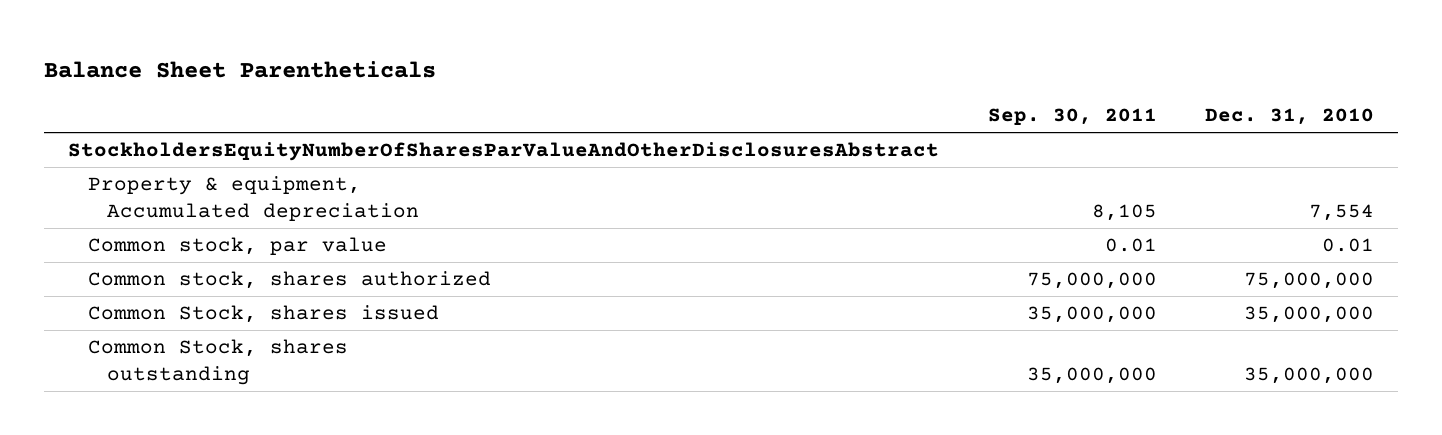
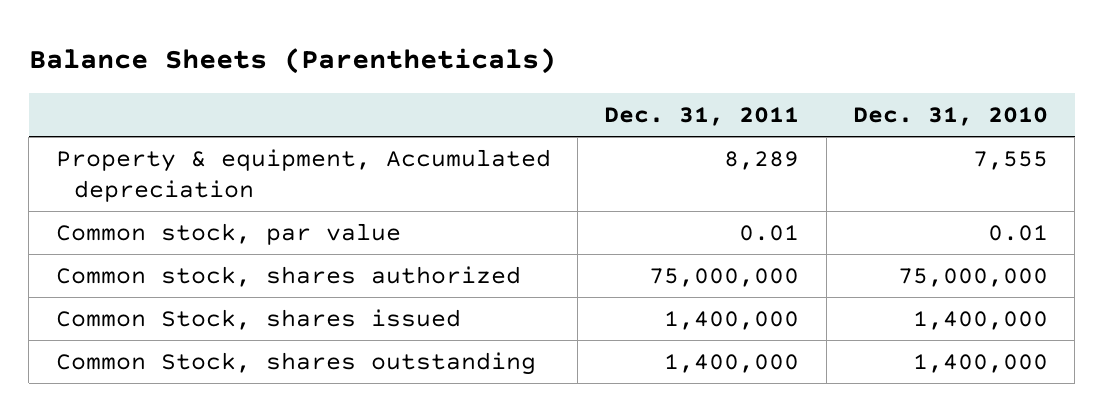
- Balance Sheet Parentheticals
+ Balance Sheets (Parentheticals)
- | Sep. 30, 2011 | Dec. 31, 2010
+ | Dec. 31, 2011 | Dec. 31, 2010
- StockholdersEquityNumberOfSharesParValueAndOtherDisclosuresAbstract
- Property & equipment, Accumulated depreciation | 8,105 | 7,554
+ Property & equipment, Accumulated depreciation | 8,289 | 7,555
- Common Stock, shares issued | 35,000,000 | 35,000,000
- Common Stock, shares outstanding | 35,000,000 | 35,000,000
+ Common Stock, shares issued | 1,400,000 | 1,400,000
+ Common Stock, shares outstanding | 1,400,000 | 1,400,000

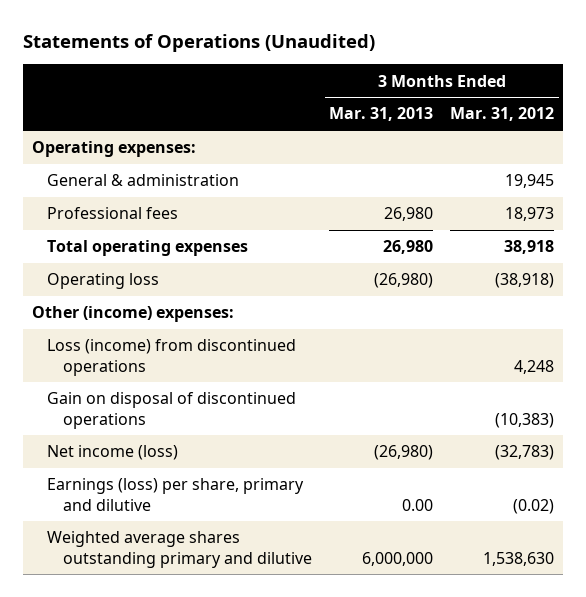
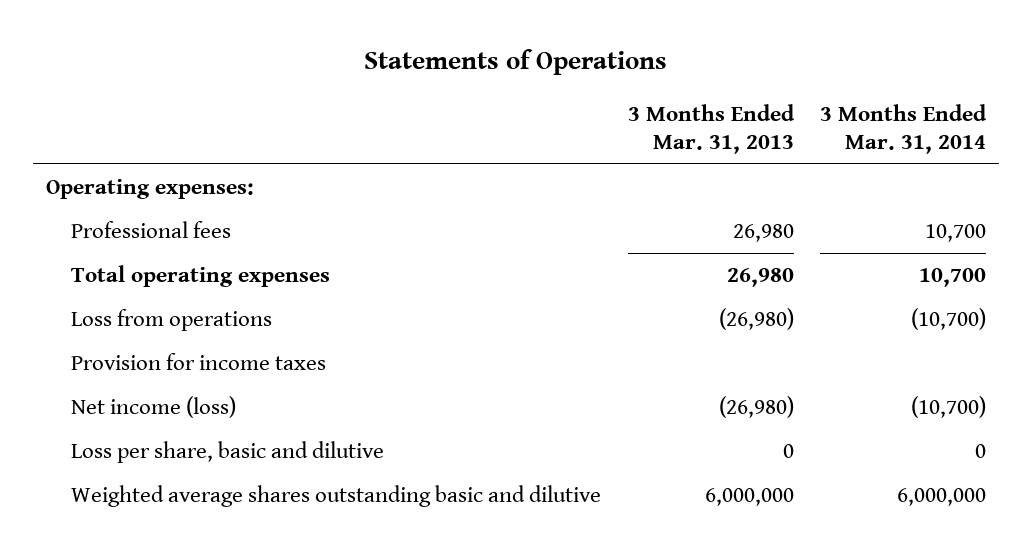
- Statements of Operations (Unaudited)
+ Statements of Operations
- | 3 Months Ended Mar. 31, 2013 | 3 Months Ended Mar. 31, 2012
+ | 3 Months Ended Mar. 31, 2013 | 3 Months Ended Mar. 31, 2014
- General & administration | | 19,945
- Operating loss | (26,980) | (38,918)
- Other (income) expenses:
- Loss (income) from discontinued operations | | 4,248
- Gain on disposal of discontinued operations | | (10,383)
+ Loss from operations | (26,980) | (10,700)
+ Provision for income taxes
- Earnings (loss) per share, primary and dilutive | 0.00 | (0.02)
- Weighted average shares outstanding primary and dilutive | 6,000,000 | 1,538,630
+ Loss per share, basic and dilutive | 0 | 0
+ Weighted average shares outstanding basic and dilutive | 6,000,000 | 6,000,000

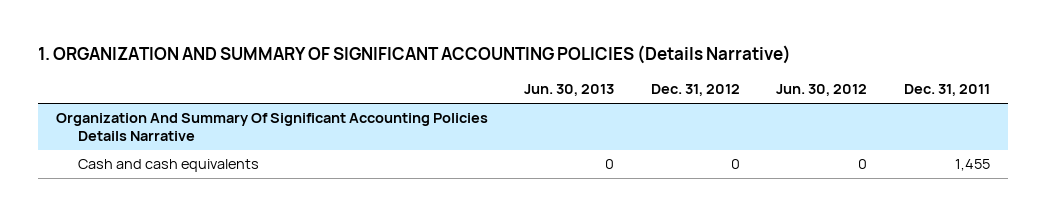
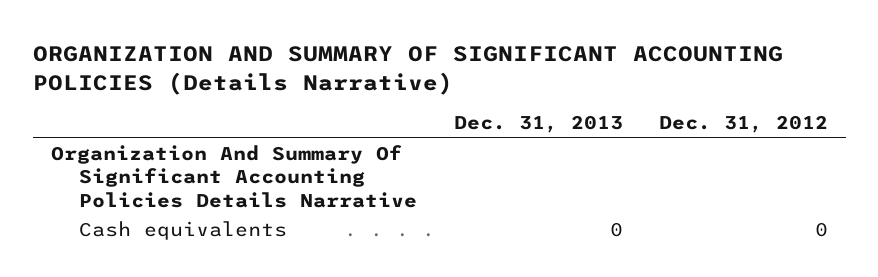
- 1. ORGANIZATION AND SUMMARY OF SIGNIFICANT ACCOUNTING POLICIES (Details Narrative)
+ ORGANIZATION AND SUMMARY OF SIGNIFICANT ACCOUNTING POLICIES (Details Narrative)
- | Jun. 30, 2013 | Dec. 31, 2012 | Jun. 30, 2012 | Dec. 31, 2011
+ | Dec. 31, 2013 | Dec. 31, 2012
- Cash and cash equivalents | 0 | 0 | 0 | 1,455
+ Cash equivalents | 0 | 0

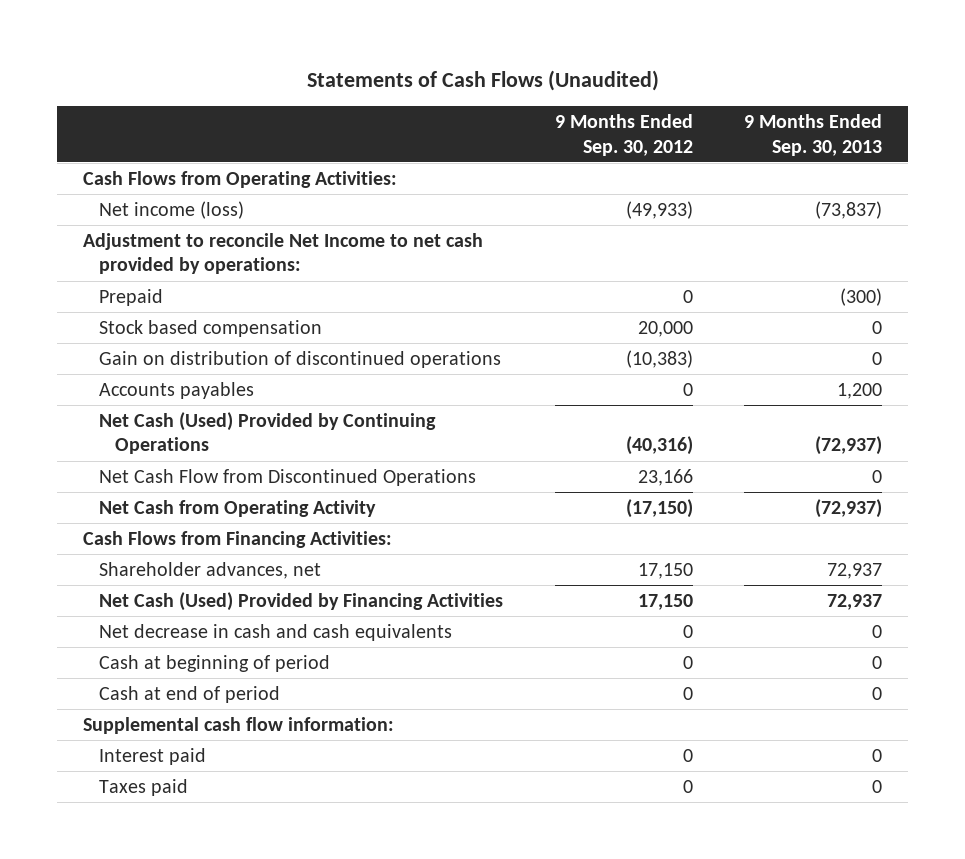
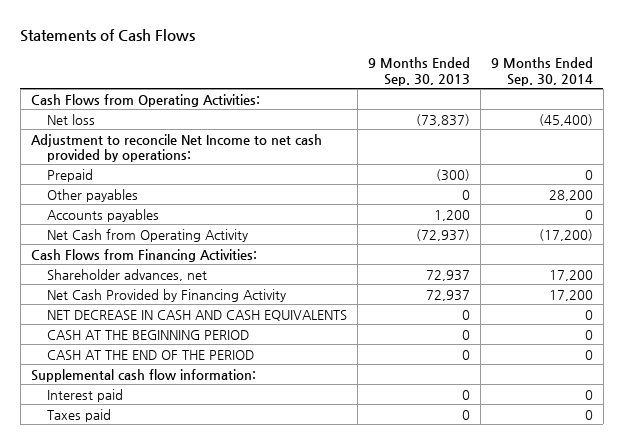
- Statements of Cash Flows (Unaudited)
+ Statements of Cash Flows
- | 9 Months Ended Sep. 30, 2012 | 9 Months Ended Sep. 30, 2013
+ | 9 Months Ended Sep. 30, 2013 | 9 Months Ended Sep. 30, 2014
- Net income (loss) | (49,933) | (73,837)
+ Net loss | (73,837) | (45,400)
- Stock based compensation | 20,000 | 0
- Gain on distribution of discontinued operations | (10,383) | 0
+ Other payables | 0 | 28,200
- Net Cash (Used) Provided by Continuing Operations | (40,316) | (72,937)
- Net Cash Flow from Discontinued Operations | 23,166 | 0
- Net Cash (Used) Provided by Financing Activities | 17,150 | 72,937
- Net decrease in cash and cash equivalents | 0 | 0
- Cash at beginning of period | 0 | 0
- Cash at end of period | 0 | 0
+ Net Cash Provided by Financing Activity | 72,937 | 17,200
+ NET DECREASE IN CASH AND CASH EQUIVALENTS | 0 | 0
+ CASH AT THE BEGINNING PERIOD | 0 | 0
+ CASH AT THE END OF THE PERIOD | 0 | 0

